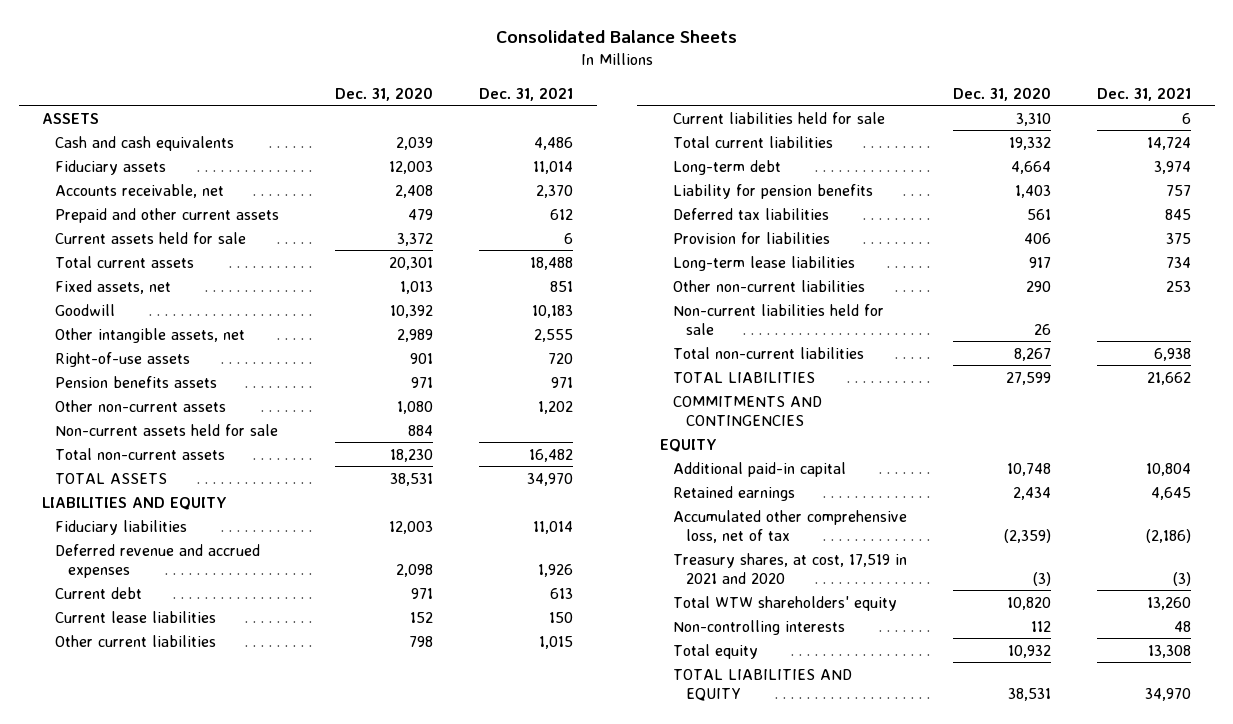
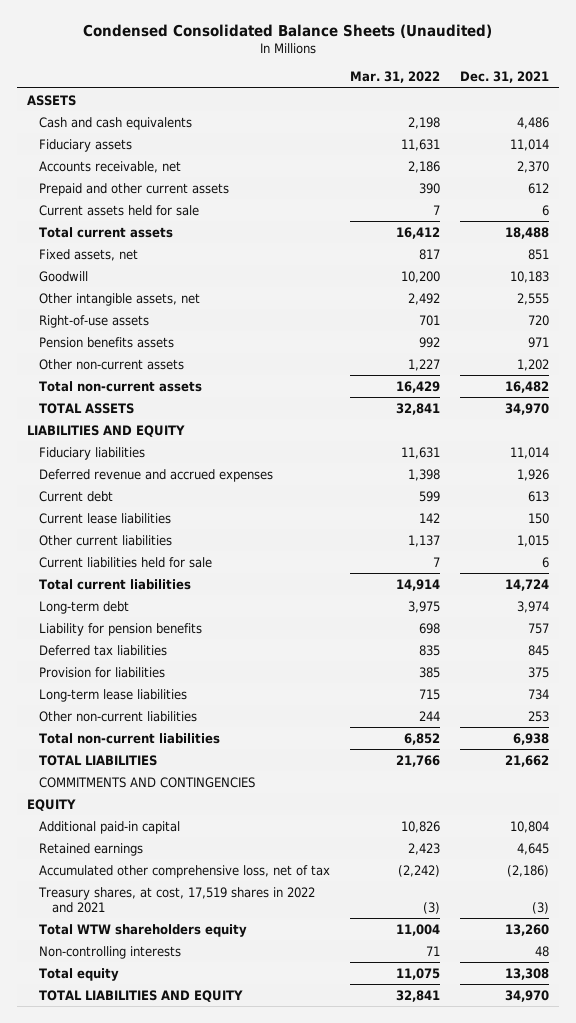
- Consolidated Balance Sheets
+ Condensed Consolidated Balance Sheets (Unaudited)
- | Dec. 31, 2020 | Dec. 31, 2021
+ | Mar. 31, 2022 | Dec. 31, 2021
- Non-current assets held for sale | 884 |
- Non-current liabilities held for sale | 26 |
- Treasury shares, at cost, 17,519 in 2021 and 2020 | (3) | (3)
- Total WTW shareholders' equity | 10,820 | 13,260
+ Treasury shares, at cost, 17,519 shares in 2022 and 2021 | (3) | (3)
+ Total WTW shareholders equity | 11,004 | 13,260

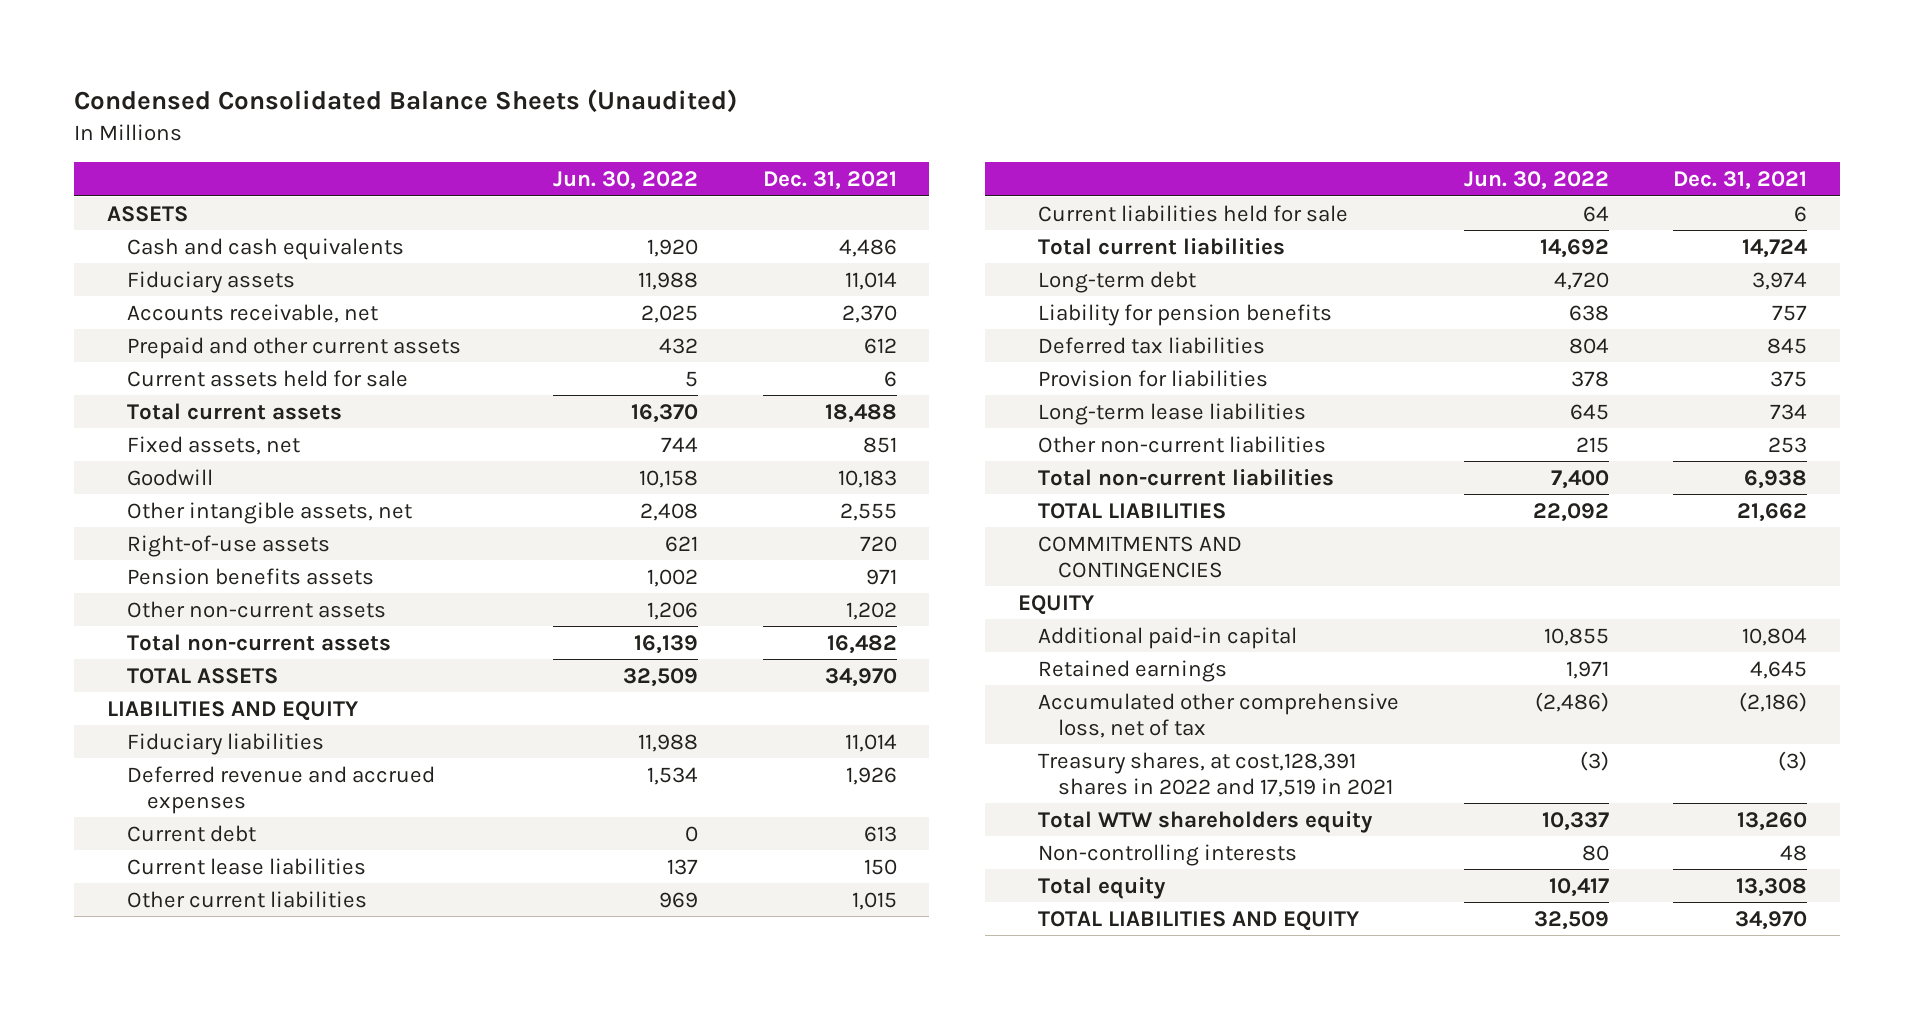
- | Mar. 31, 2022 | Dec. 31, 2021
+ | Jun. 30, 2022 | Dec. 31, 2021
- Treasury shares, at cost, 17,519 shares in 2022 and 2021 | (3) | (3)
+ Treasury shares, at cost,128,391 shares in 2022 and 17,519 in 2021 | (3) | (3)

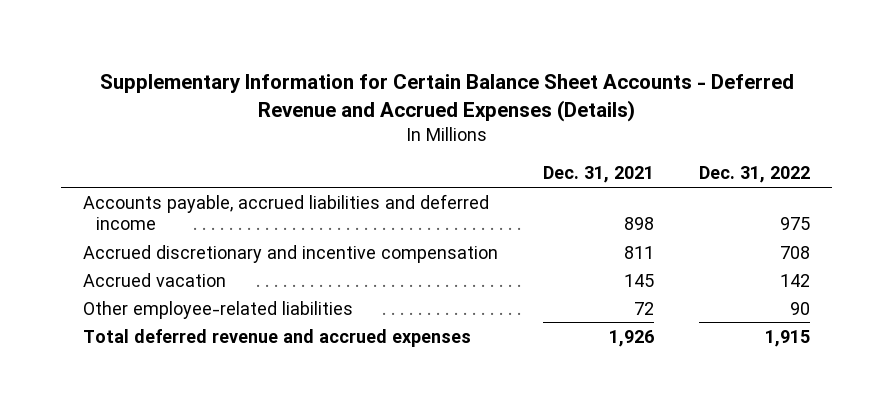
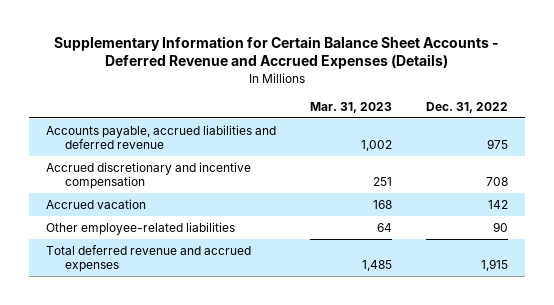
- | Dec. 31, 2021 | Dec. 31, 2022
+ | Mar. 31, 2023 | Dec. 31, 2022
- Accounts payable, accrued liabilities and deferred income | 898 | 975
+ Accounts payable, accrued liabilities and deferred revenue | 1,002 | 975

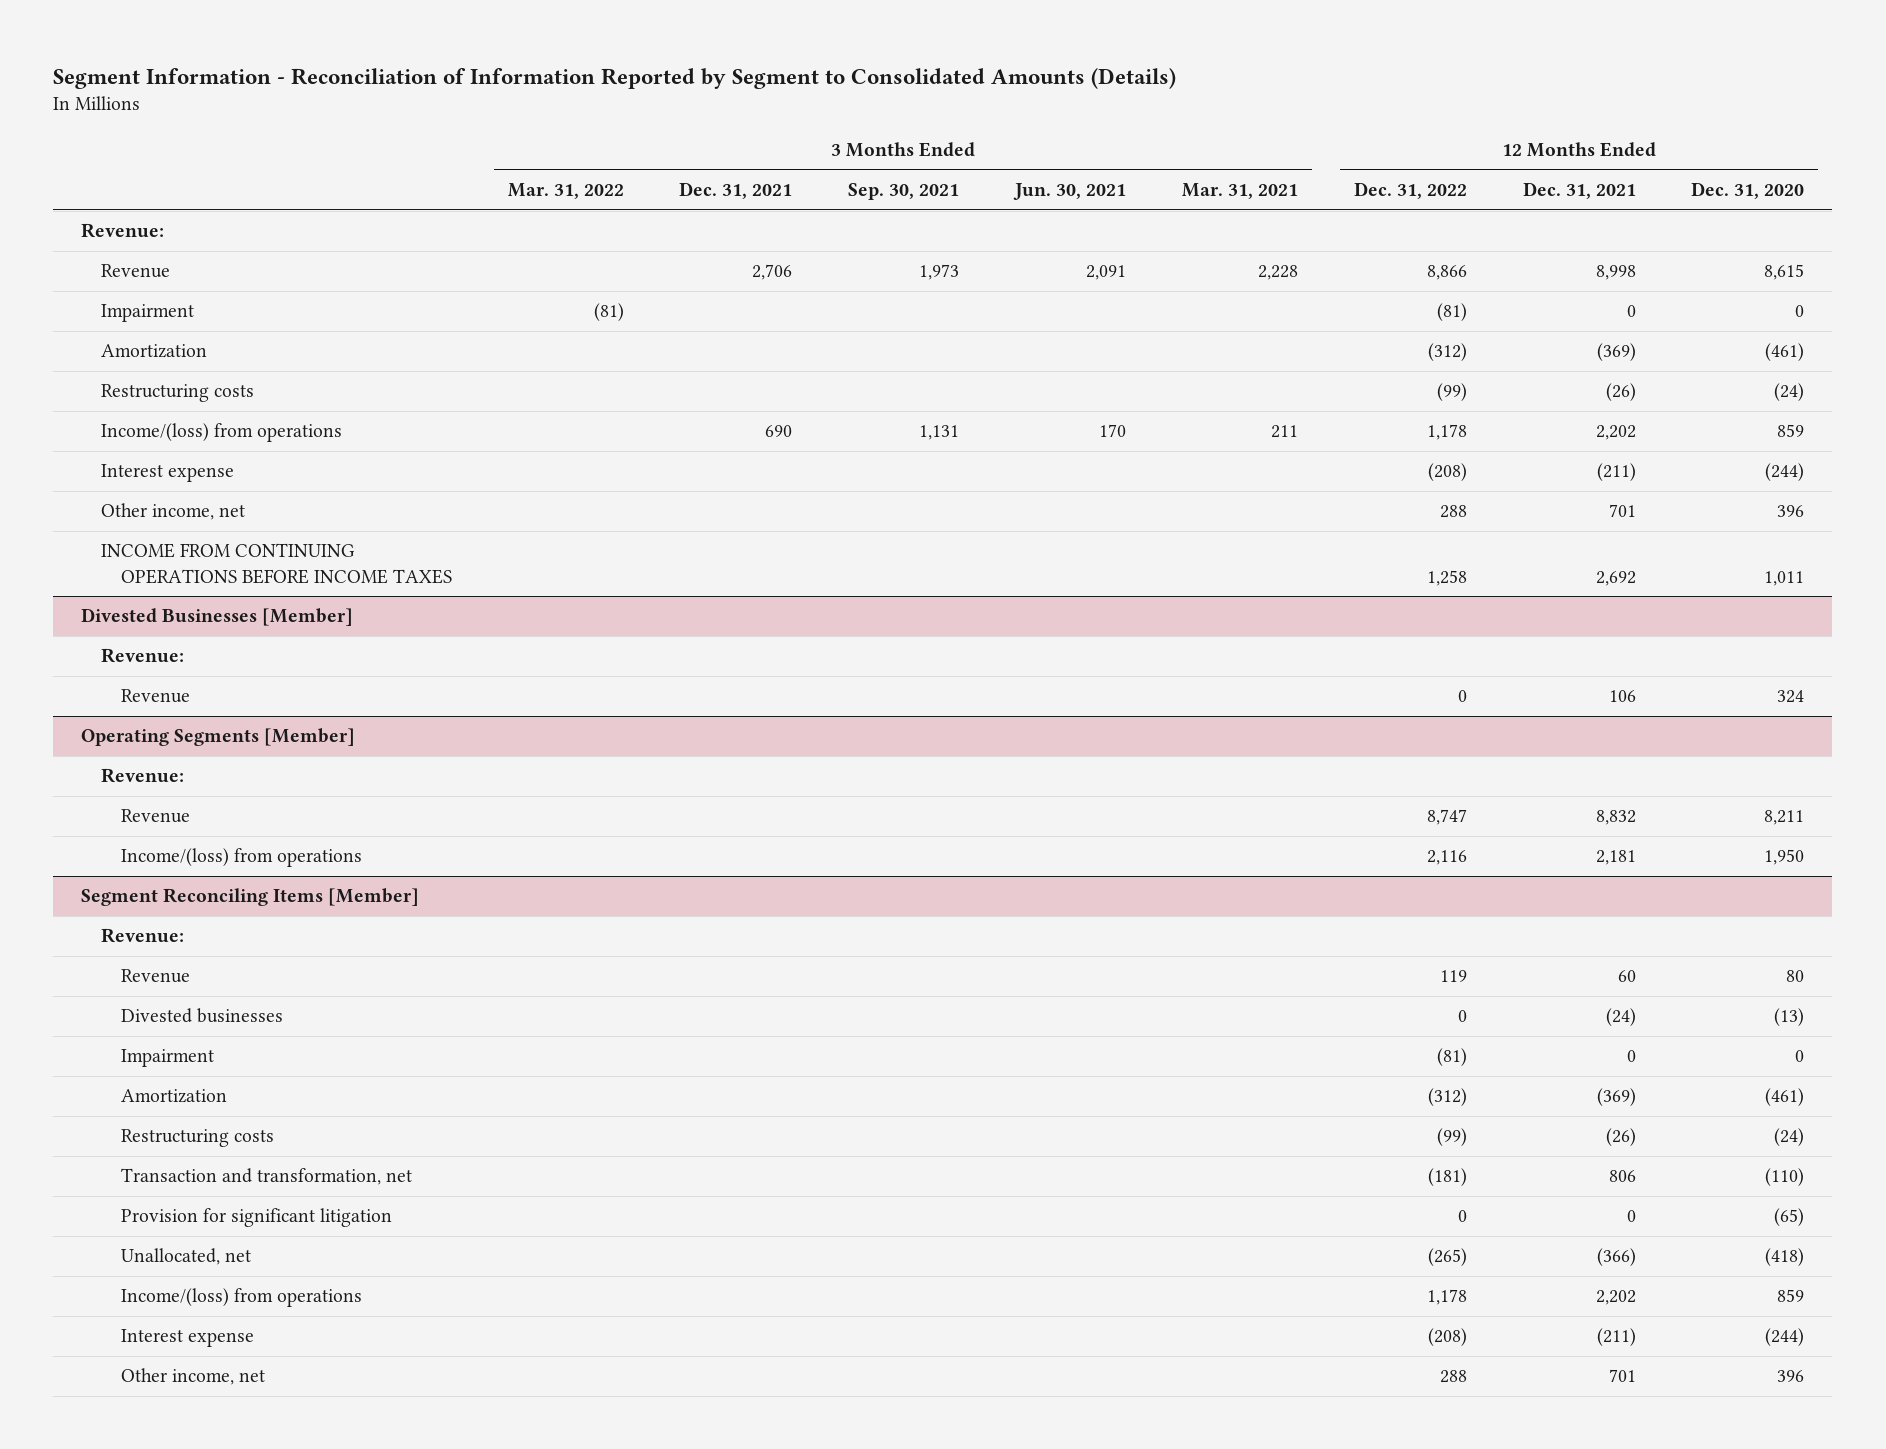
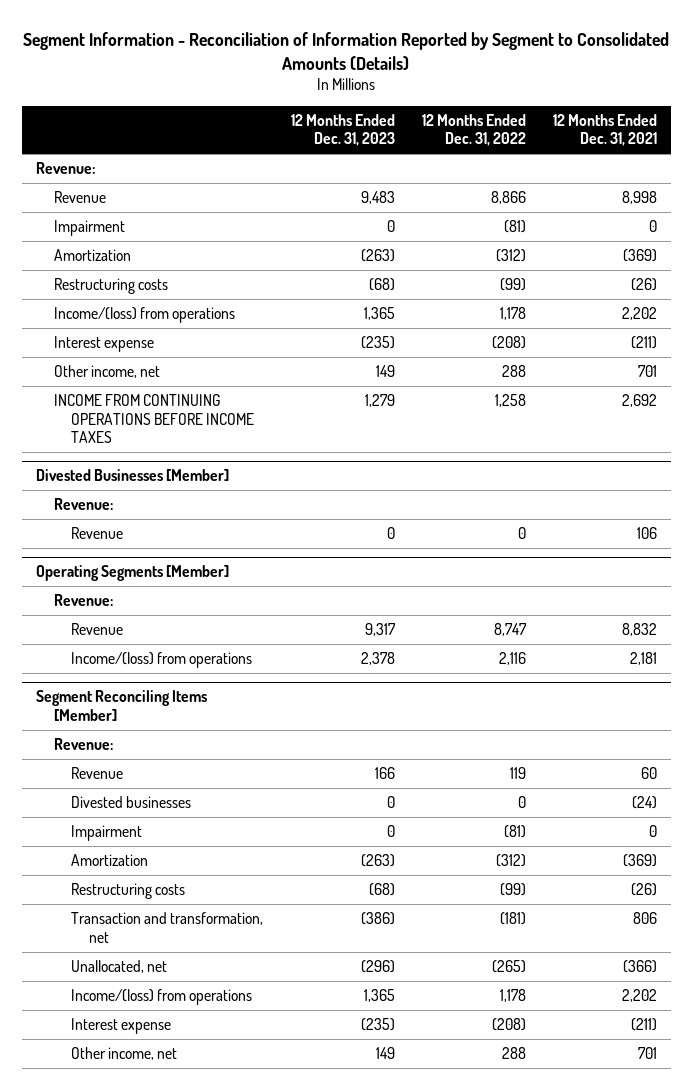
- | 3 Months Ended Mar. 31, 2022 | 3 Months Ended Dec. 31, 2021 | 3 Months Ended Sep. 30, 2021 | 3 Months Ended Jun. 30, 2021 | 3 Months Ended Mar. 31, 2021 | 12 Months Ended Dec. 31, 2022 | 12 Months Ended Dec. 31, 2021 | 12 Months Ended Dec. 31, 2020
+ | 12 Months Ended Dec. 31, 2023 | 12 Months Ended Dec. 31, 2022 | 12 Months Ended Dec. 31, 2021
@ Segment Reconciling Items [Member]
- Provision for significant litigation | | | | | | 0 | 0 | (65)

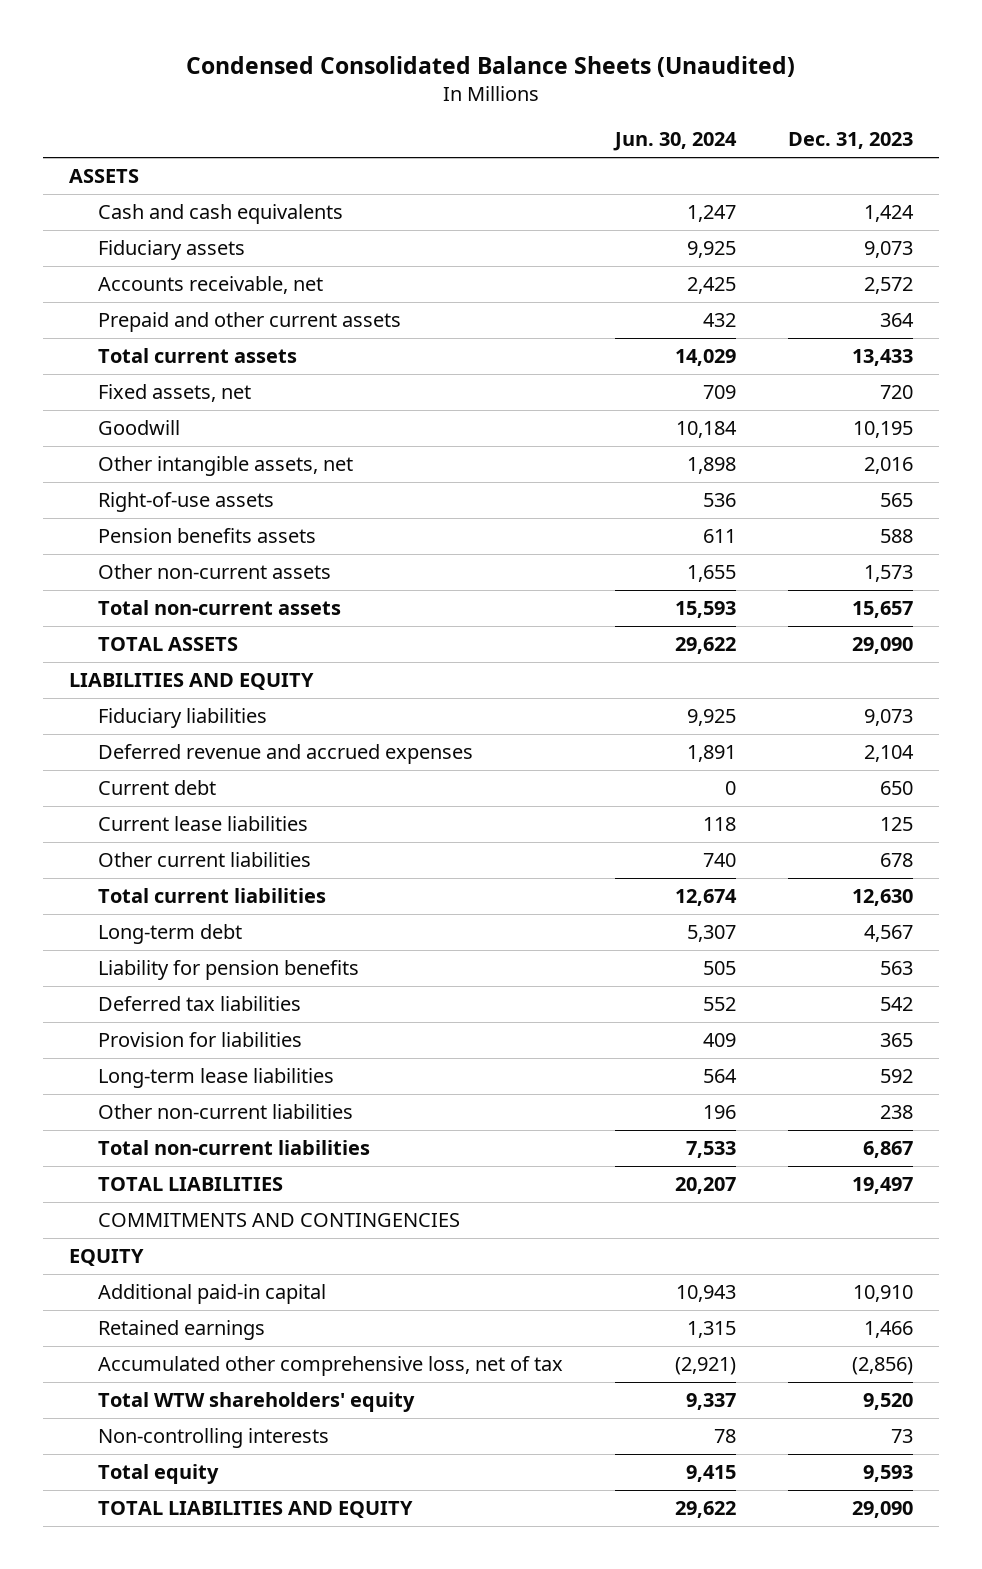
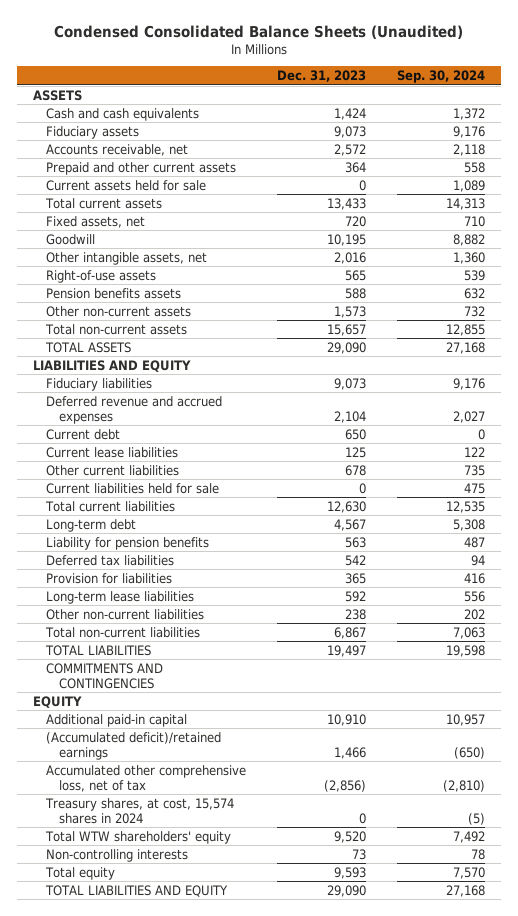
- | Jun. 30, 2024 | Dec. 31, 2023
+ | Dec. 31, 2023 | Sep. 30, 2024
+ Current assets held for sale | 0 | 1,089
+ Current liabilities held for sale | 0 | 475
- Retained earnings | 1,315 | 1,466
+ (Accumulated deficit)/retained earnings | 1,466 | (650)
+ Treasury shares, at cost, 15,574 shares in 2024 | 0 | (5)

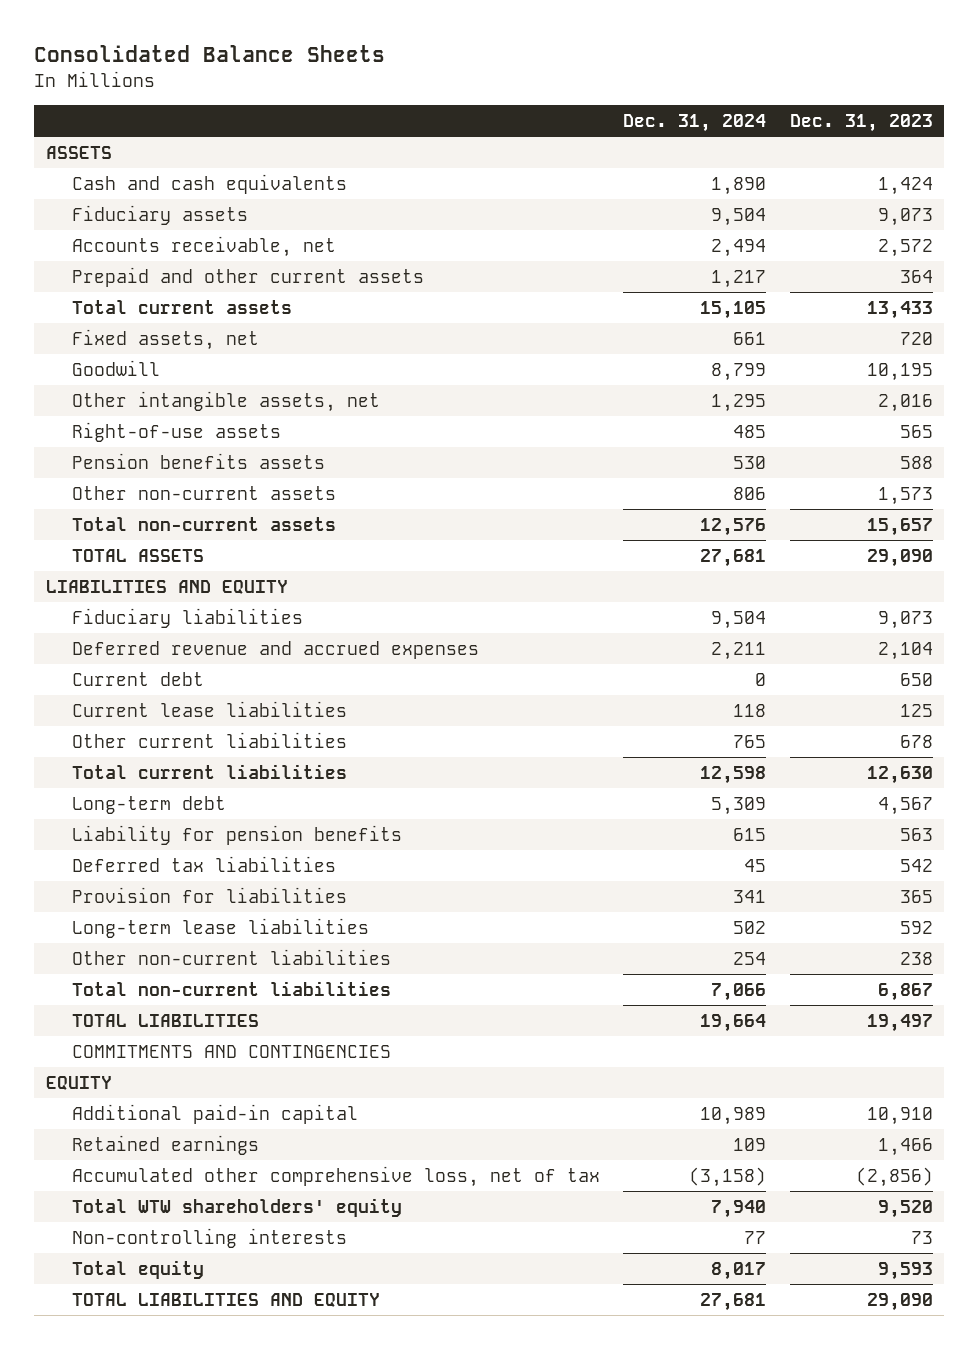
- Condensed Consolidated Balance Sheets (Unaudited)
+ Consolidated Balance Sheets
- | Dec. 31, 2023 | Sep. 30, 2024
+ | Dec. 31, 2024 | Dec. 31, 2023
- Current assets held for sale | 0 | 1,089
- Current liabilities held for sale | 0 | 475
- (Accumulated deficit)/retained earnings | 1,466 | (650)
+ Retained earnings | 109 | 1,466
- Treasury shares, at cost, 15,574 shares in 2024 | 0 | (5)

